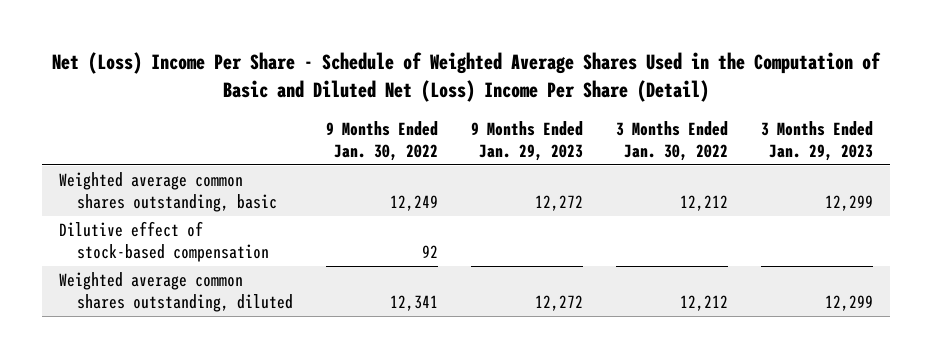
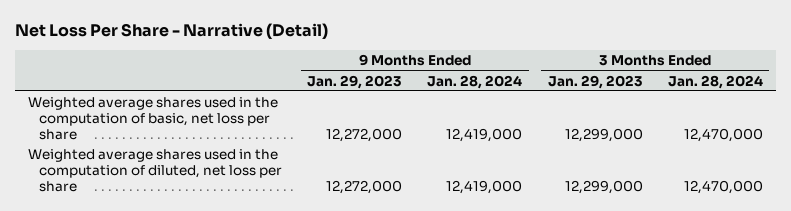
- Net (Loss) Income Per Share - Schedule of Weighted Average Shares Used in the Computation of Basic and Diluted Net (Loss) Income Per Share (Detail)
+ Net Loss Per Share - Narrative (Detail)
- | 9 Months Ended Jan. 30, 2022 | 9 Months Ended Jan. 29, 2023 | 3 Months Ended Jan. 30, 2022 | 3 Months Ended Jan. 29, 2023
+ | 9 Months Ended Jan. 29, 2023 | 9 Months Ended Jan. 28, 2024 | 3 Months Ended Jan. 29, 2023 | 3 Months Ended Jan. 28, 2024
- Weighted average common shares outstanding, basic | 12,249 | 12,272 | 12,212 | 12,299
- Dilutive effect of stock-based compensation | 92 | | |
- Weighted average common shares outstanding, diluted | 12,341 | 12,272 | 12,212 | 12,299
+ Weighted average shares used in the computation of basic, net loss per share | 12,272,000 | 12,419,000 | 12,299,000 | 12,470,000
+ Weighted average shares used in the computation of diluted, net loss per share | 12,272,000 | 12,419,000 | 12,299,000 | 12,470,000

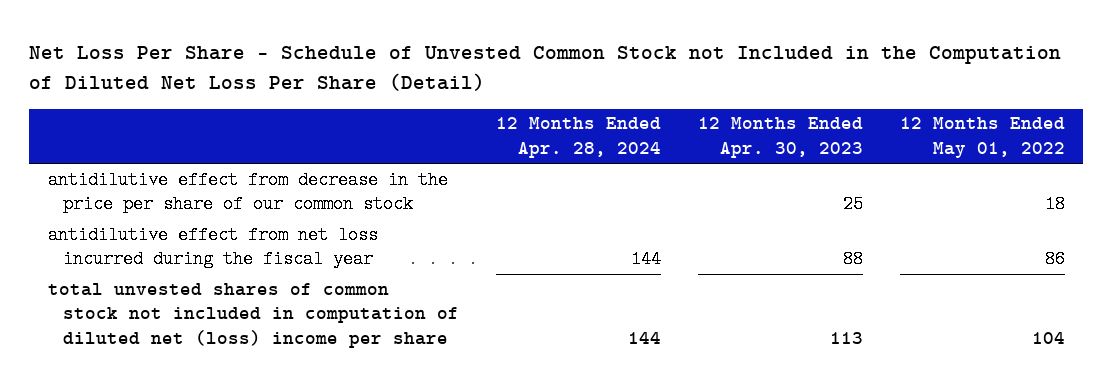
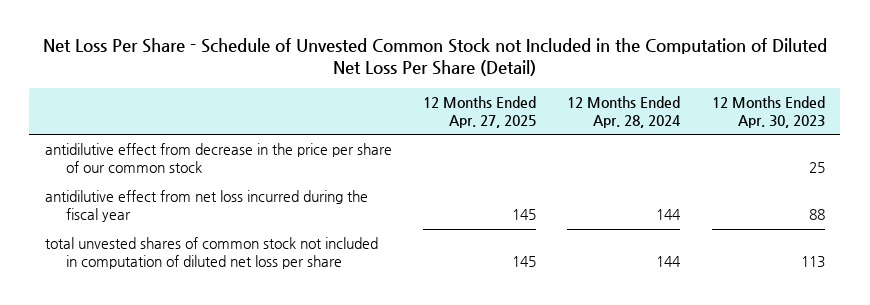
- | 12 Months Ended Apr. 28, 2024 | 12 Months Ended Apr. 30, 2023 | 12 Months Ended May 01, 2022
+ | 12 Months Ended Apr. 27, 2025 | 12 Months Ended Apr. 28, 2024 | 12 Months Ended Apr. 30, 2023
- total unvested shares of common stock not included in computation of diluted net (loss) income per share | 144 | 113 | 104
+ total unvested shares of common stock not included in computation of diluted net loss per share | 145 | 144 | 113

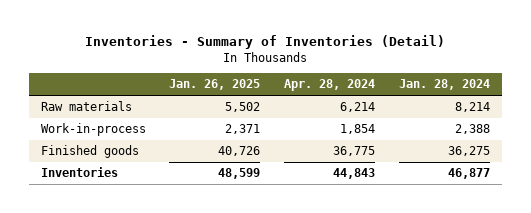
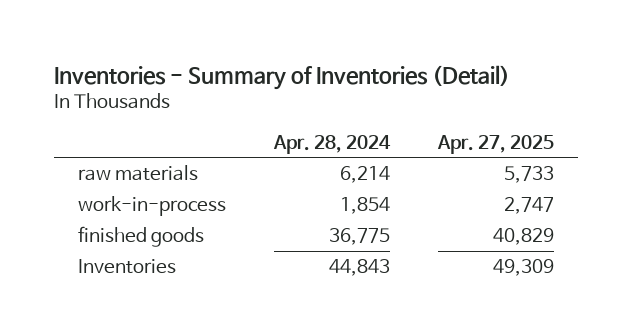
- | Jan. 26, 2025 | Apr. 28, 2024 | Jan. 28, 2024
+ | Apr. 28, 2024 | Apr. 27, 2025
- Raw materials | 5,502 | 6,214 | 8,214
- Work-in-process | 2,371 | 1,854 | 2,388
- Finished goods | 40,726 | 36,775 | 36,275
+ raw materials | 6,214 | 5,733
+ work-in-process | 1,854 | 2,747
+ finished goods | 36,775 | 40,829

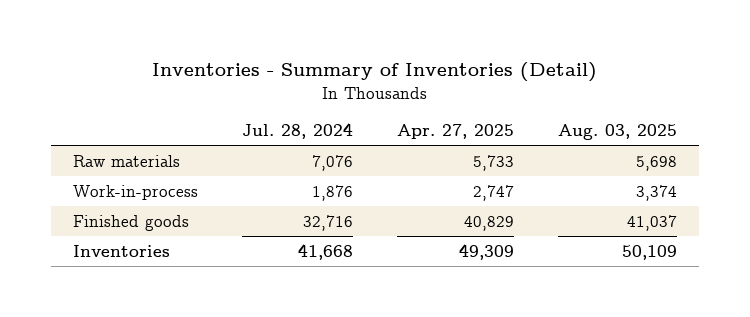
- | Apr. 28, 2024 | Apr. 27, 2025
+ | Jul. 28, 2024 | Apr. 27, 2025 | Aug. 03, 2025
- raw materials | 6,214 | 5,733
- work-in-process | 1,854 | 2,747
- finished goods | 36,775 | 40,829
+ Raw materials | 7,076 | 5,733 | 5,698
+ Work-in-process | 1,876 | 2,747 | 3,374
+ Finished goods | 32,716 | 40,829 | 41,037

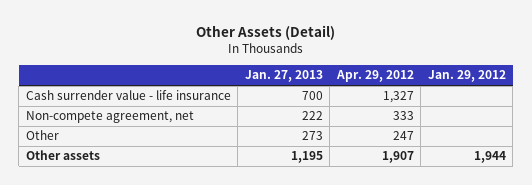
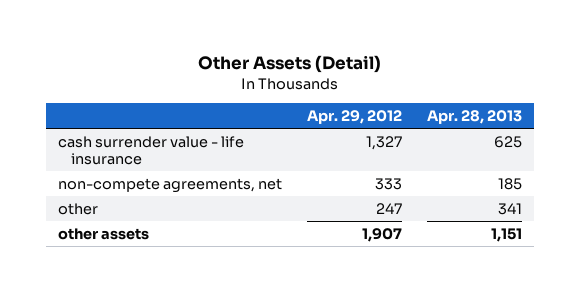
- | Jan. 27, 2013 | Apr. 29, 2012 | Jan. 29, 2012
+ | Apr. 29, 2012 | Apr. 28, 2013
- Cash surrender value - life insurance | 700 | 1,327 |
- Non-compete agreement, net | 222 | 333 |
- Other | 273 | 247 |
- Other assets | 1,195 | 1,907 | 1,944
+ cash surrender value - life insurance | 1,327 | 625
+ non-compete agreements, net | 333 | 185
+ other | 247 | 341
+ other assets | 1,907 | 1,151

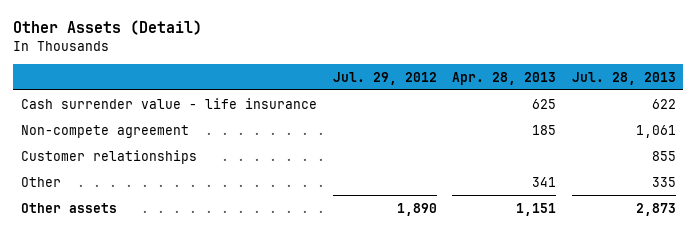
- | Apr. 29, 2012 | Apr. 28, 2013
+ | Jul. 29, 2012 | Apr. 28, 2013 | Jul. 28, 2013
- cash surrender value - life insurance | 1,327 | 625
- non-compete agreements, net | 333 | 185
- other | 247 | 341
- other assets | 1,907 | 1,151
+ Cash surrender value - life insurance | | 625 | 622
+ Non-compete agreement | | 185 | 1,061
+ Customer relationships | | | 855
+ Other | | 341 | 335
+ Other assets | 1,890 | 1,151 | 2,873

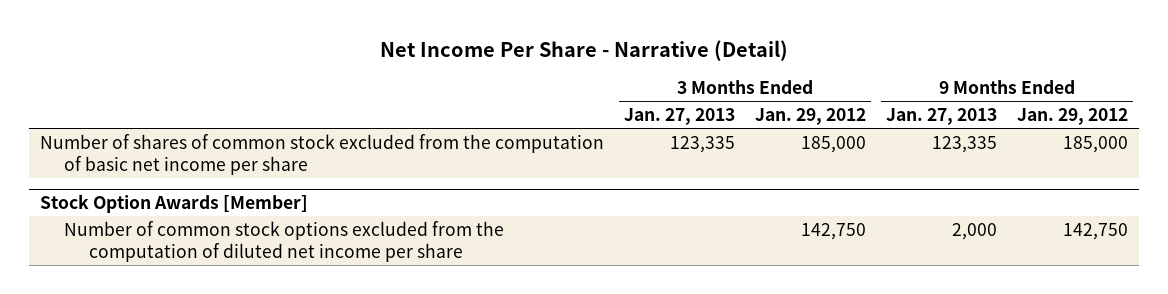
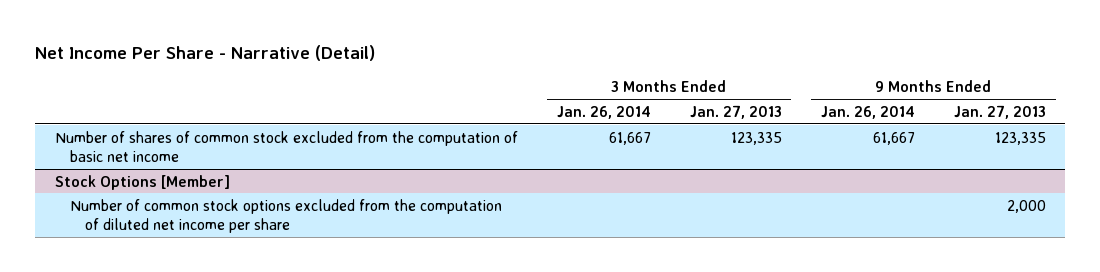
- | 3 Months Ended Jan. 27, 2013 | 3 Months Ended Jan. 29, 2012 | 9 Months Ended Jan. 27, 2013 | 9 Months Ended Jan. 29, 2012
+ | 3 Months Ended Jan. 26, 2014 | 3 Months Ended Jan. 27, 2013 | 9 Months Ended Jan. 26, 2014 | 9 Months Ended Jan. 27, 2013
- Number of shares of common stock excluded from the computation of basic net income per share | 123,335 | 185,000 | 123,335 | 185,000
- Stock Option Awards [Member]
+ Number of shares of common stock excluded from the computation of basic net income | 61,667 | 123,335 | 61,667 | 123,335
+ Stock Options [Member]

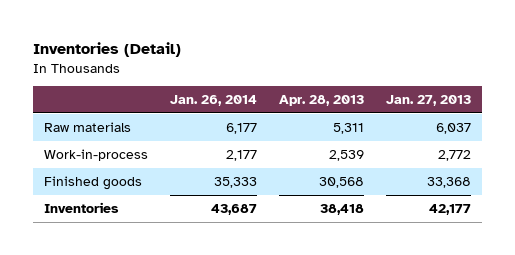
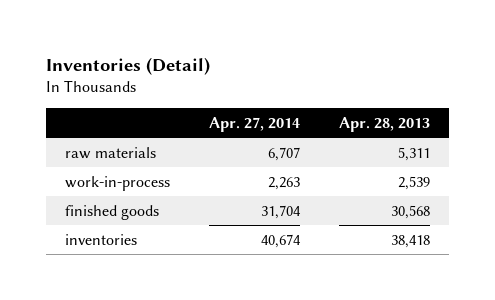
- | Jan. 26, 2014 | Apr. 28, 2013 | Jan. 27, 2013
+ | Apr. 27, 2014 | Apr. 28, 2013
- Raw materials | 6,177 | 5,311 | 6,037
- Work-in-process | 2,177 | 2,539 | 2,772
- Finished goods | 35,333 | 30,568 | 33,368
- Inventories | 43,687 | 38,418 | 42,177
+ raw materials | 6,707 | 5,311
+ work-in-process | 2,263 | 2,539
+ finished goods | 31,704 | 30,568
+ inventories | 40,674 | 38,418

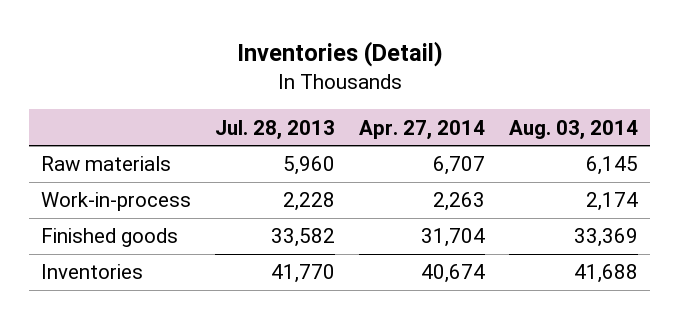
- | Apr. 27, 2014 | Apr. 28, 2013
+ | Jul. 28, 2013 | Apr. 27, 2014 | Aug. 03, 2014
- raw materials | 6,707 | 5,311
- work-in-process | 2,263 | 2,539
- finished goods | 31,704 | 30,568
- inventories | 40,674 | 38,418
+ Raw materials | 5,960 | 6,707 | 6,145
+ Work-in-process | 2,228 | 2,263 | 2,174
+ Finished goods | 33,582 | 31,704 | 33,369
+ Inventories | 41,770 | 40,674 | 41,688

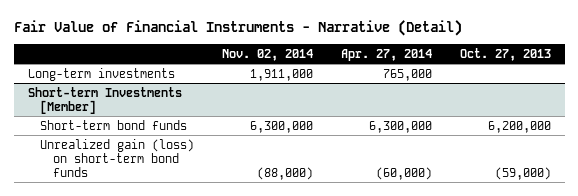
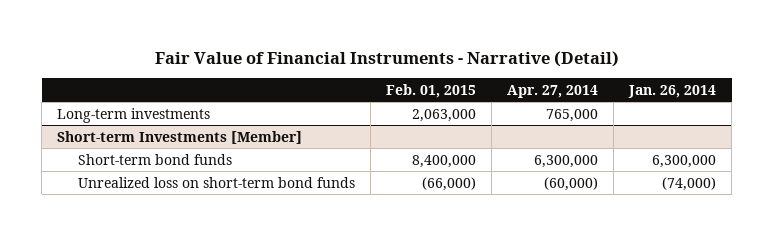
- | Nov. 02, 2014 | Apr. 27, 2014 | Oct. 27, 2013
+ | Feb. 01, 2015 | Apr. 27, 2014 | Jan. 26, 2014
@ Short-term Investments [Member]
- Unrealized gain (loss) on short-term bond funds | (88,000) | (60,000) | (59,000)
+ Unrealized loss on short-term bond funds | (66,000) | (60,000) | (74,000)

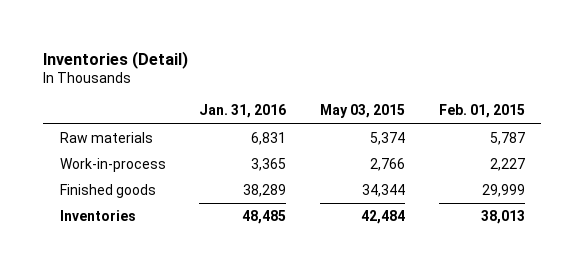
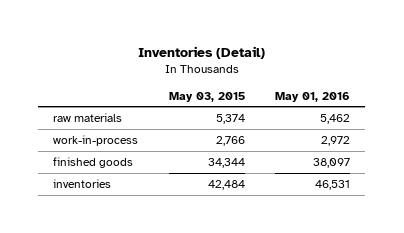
- | Jan. 31, 2016 | May 03, 2015 | Feb. 01, 2015
+ | May 03, 2015 | May 01, 2016
- Raw materials | 6,831 | 5,374 | 5,787
- Work-in-process | 3,365 | 2,766 | 2,227
- Finished goods | 38,289 | 34,344 | 29,999
- Inventories | 48,485 | 42,484 | 38,013
+ raw materials | 5,374 | 5,462
+ work-in-process | 2,766 | 2,972
+ finished goods | 34,344 | 38,097
+ inventories | 42,484 | 46,531

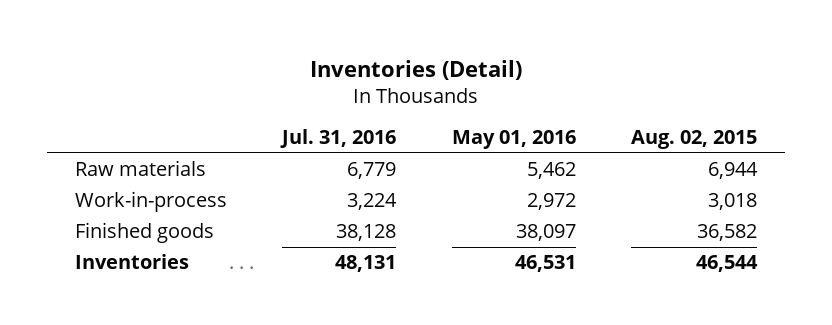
- | May 03, 2015 | May 01, 2016
+ | Jul. 31, 2016 | May 01, 2016 | Aug. 02, 2015
- raw materials | 5,374 | 5,462
- work-in-process | 2,766 | 2,972
- finished goods | 34,344 | 38,097
- inventories | 42,484 | 46,531
+ Raw materials | 6,779 | 5,462 | 6,944
+ Work-in-process | 3,224 | 2,972 | 3,018
+ Finished goods | 38,128 | 38,097 | 36,582
+ Inventories | 48,131 | 46,531 | 46,544

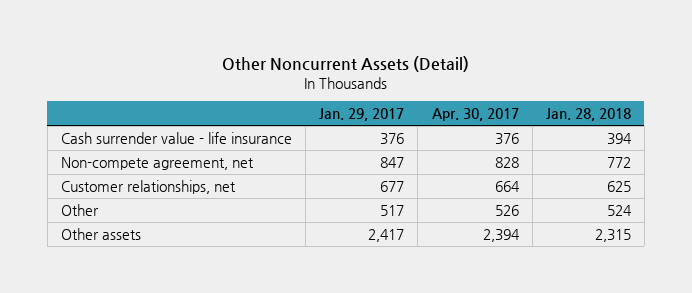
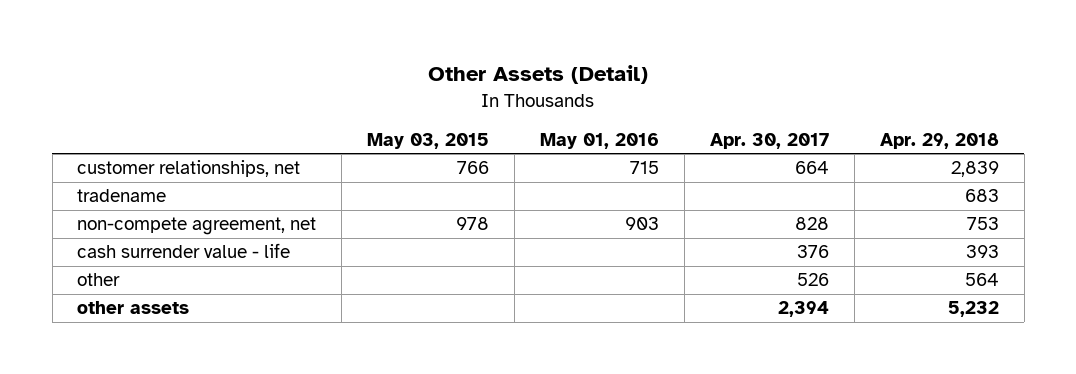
- Other Noncurrent Assets (Detail)
+ Other Assets (Detail)
- | Jan. 29, 2017 | Apr. 30, 2017 | Jan. 28, 2018
+ | May 03, 2015 | May 01, 2016 | Apr. 30, 2017 | Apr. 29, 2018
- Cash surrender value - life insurance | 376 | 376 | 394
- Non-compete agreement, net | 847 | 828 | 772
- Customer relationships, net | 677 | 664 | 625
- Other | 517 | 526 | 524
- Other assets | 2,417 | 2,394 | 2,315
+ customer relationships, net | 766 | 715 | 664 | 2,839
+ tradename | | | | 683
+ non-compete agreement, net | 978 | 903 | 828 | 753
+ cash surrender value - life | | | 376 | 393
+ other | | | 526 | 564
+ other assets | | | 2,394 | 5,232

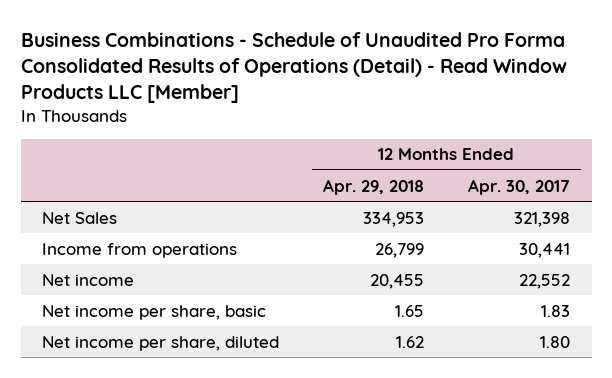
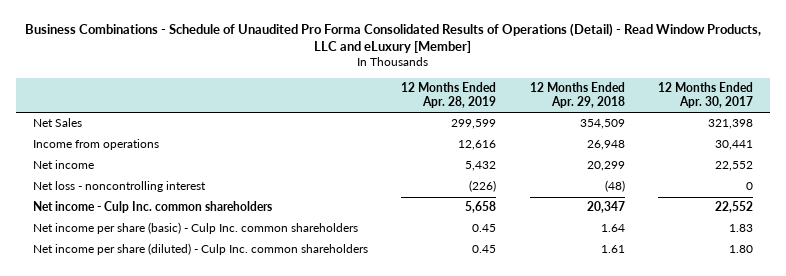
- Business Combinations - Schedule of Unaudited Pro Forma Consolidated Results of Operations (Detail) - Read Window Products LLC [Member]
+ Business Combinations - Schedule of Unaudited Pro Forma Consolidated Results of Operations (Detail) - Read Window Products, LLC and eLuxury [Member]
- | 12 Months Ended Apr. 29, 2018 | 12 Months Ended Apr. 30, 2017
+ | 12 Months Ended Apr. 28, 2019 | 12 Months Ended Apr. 29, 2018 | 12 Months Ended Apr. 30, 2017
- Net Sales | 334,953 | 321,398
- Income from operations | 26,799 | 30,441
- Net income | 20,455 | 22,552
- Net income per share, basic | 1.65 | 1.83
- Net income per share, diluted | 1.62 | 1.80
+ Net Sales | 299,599 | 354,509 | 321,398
+ Income from operations | 12,616 | 26,948 | 30,441
+ Net income | 5,432 | 20,299 | 22,552
+ Net loss - noncontrolling interest | (226) | (48) | 0
+ Net income - Culp Inc. common shareholders | 5,658 | 20,347 | 22,552
+ Net income per share (basic) - Culp Inc. common shareholders | 0.45 | 1.64 | 1.83
+ Net income per share (diluted) - Culp Inc. common shareholders | 0.45 | 1.61 | 1.80

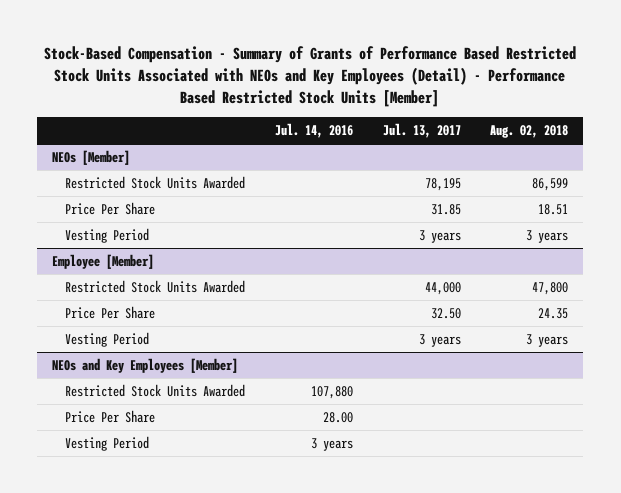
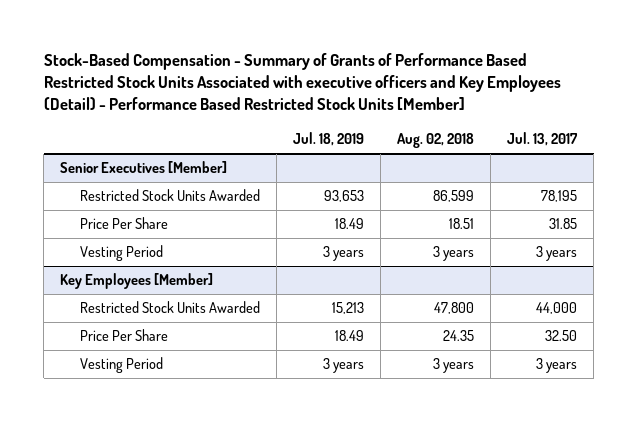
- Stock-Based Compensation - Summary of Grants of Performance Based Restricted Stock Units Associated with NEOs and Key Employees (Detail) - Performance Based Restricted Stock Units [Member]
+ Stock-Based Compensation - Summary of Grants of Performance Based Restricted Stock Units Associated with executive officers and Key Employees (Detail) - Performance Based Restricted Stock Units [Member]
- | Jul. 14, 2016 | Jul. 13, 2017 | Aug. 02, 2018
+ | Jul. 18, 2019 | Aug. 02, 2018 | Jul. 13, 2017
- NEOs [Member]
+ Senior Executives [Member]
- Employee [Member]
+ Key Employees [Member]
- NEOs and Key Employees [Member]
- Restricted Stock Units Awarded | 107,880 | |
- Price Per Share | 28.00 | |
- Vesting Period | 3 years | |

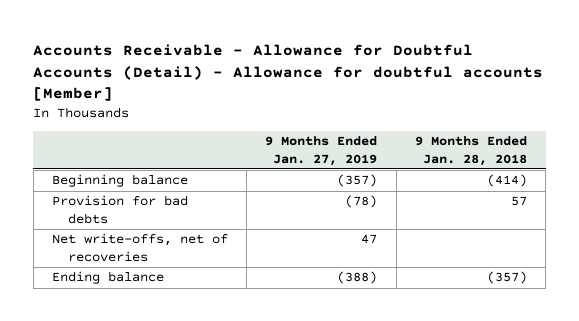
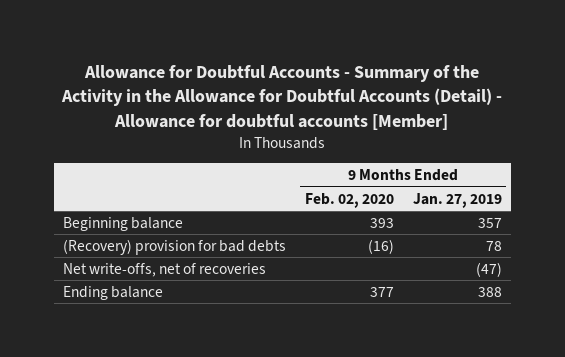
- Accounts Receivable - Allowance for Doubtful Accounts (Detail) - Allowance for doubtful accounts [Member]
+ Allowance for Doubtful Accounts - Summary of the Activity in the Allowance for Doubtful Accounts (Detail) - Allowance for doubtful accounts [Member]
- | 9 Months Ended Jan. 27, 2019 | 9 Months Ended Jan. 28, 2018
+ | 9 Months Ended Feb. 02, 2020 | 9 Months Ended Jan. 27, 2019
- Beginning balance | (357) | (414)
- Provision for bad debts | (78) | 57
- Net write-offs, net of recoveries | 47 |
- Ending balance | (388) | (357)
+ Beginning balance | 393 | 357
+ (Recovery) provision for bad debts | (16) | 78
+ Net write-offs, net of recoveries | | (47)
+ Ending balance | 377 | 388

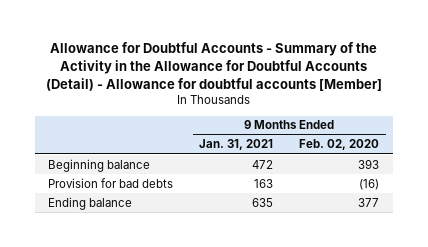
- | 9 Months Ended Feb. 02, 2020 | 9 Months Ended Jan. 27, 2019
+ | 9 Months Ended Jan. 31, 2021 | 9 Months Ended Feb. 02, 2020
- (Recovery) provision for bad debts | (16) | 78
- Net write-offs, net of recoveries | | (47)
+ Provision for bad debts | 163 | (16)

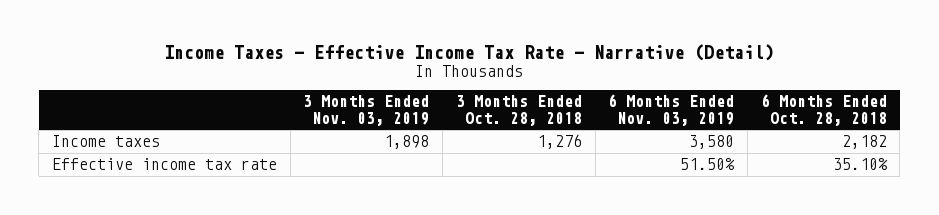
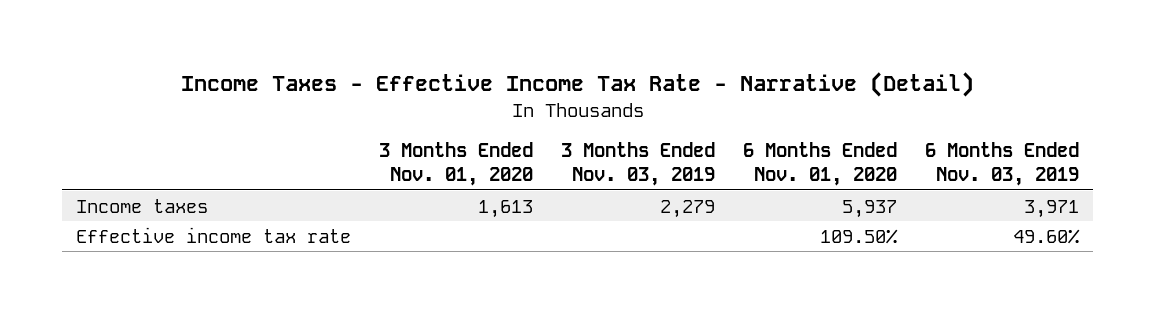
- | 3 Months Ended Nov. 03, 2019 | 3 Months Ended Oct. 28, 2018 | 6 Months Ended Nov. 03, 2019 | 6 Months Ended Oct. 28, 2018
+ | 3 Months Ended Nov. 01, 2020 | 3 Months Ended Nov. 03, 2019 | 6 Months Ended Nov. 01, 2020 | 6 Months Ended Nov. 03, 2019
- Income taxes | 1,898 | 1,276 | 3,580 | 2,182
- Effective income tax rate | | | 51.50% | 35.10%
+ Income taxes | 1,613 | 2,279 | 5,937 | 3,971
+ Effective income tax rate | | | 109.50% | 49.60%

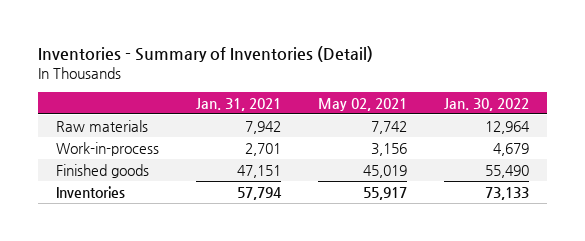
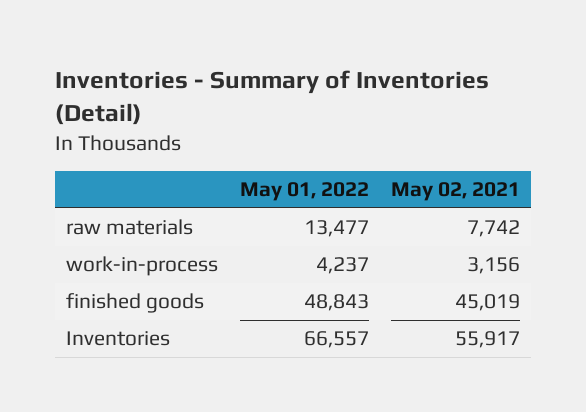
- | Jan. 31, 2021 | May 02, 2021 | Jan. 30, 2022
+ | May 01, 2022 | May 02, 2021
- Raw materials | 7,942 | 7,742 | 12,964
- Work-in-process | 2,701 | 3,156 | 4,679
- Finished goods | 47,151 | 45,019 | 55,490
+ raw materials | 13,477 | 7,742
+ work-in-process | 4,237 | 3,156
+ finished goods | 48,843 | 45,019

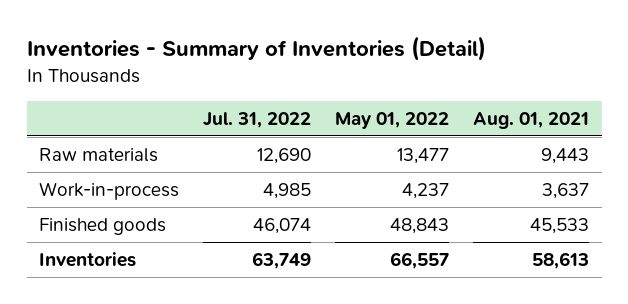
- | May 01, 2022 | May 02, 2021
+ | Jul. 31, 2022 | May 01, 2022 | Aug. 01, 2021
- raw materials | 13,477 | 7,742
- work-in-process | 4,237 | 3,156
- finished goods | 48,843 | 45,019
+ Raw materials | 12,690 | 13,477 | 9,443
+ Work-in-process | 4,985 | 4,237 | 3,637
+ Finished goods | 46,074 | 48,843 | 45,533

